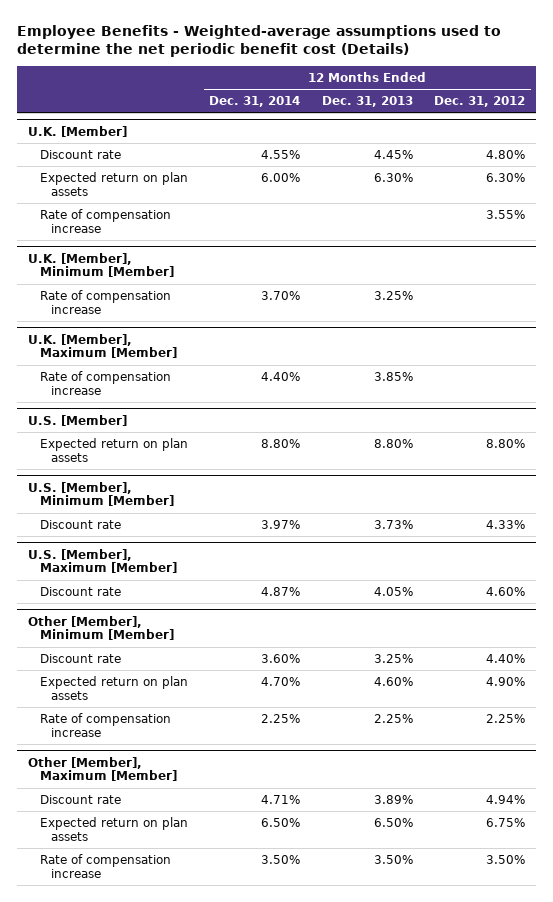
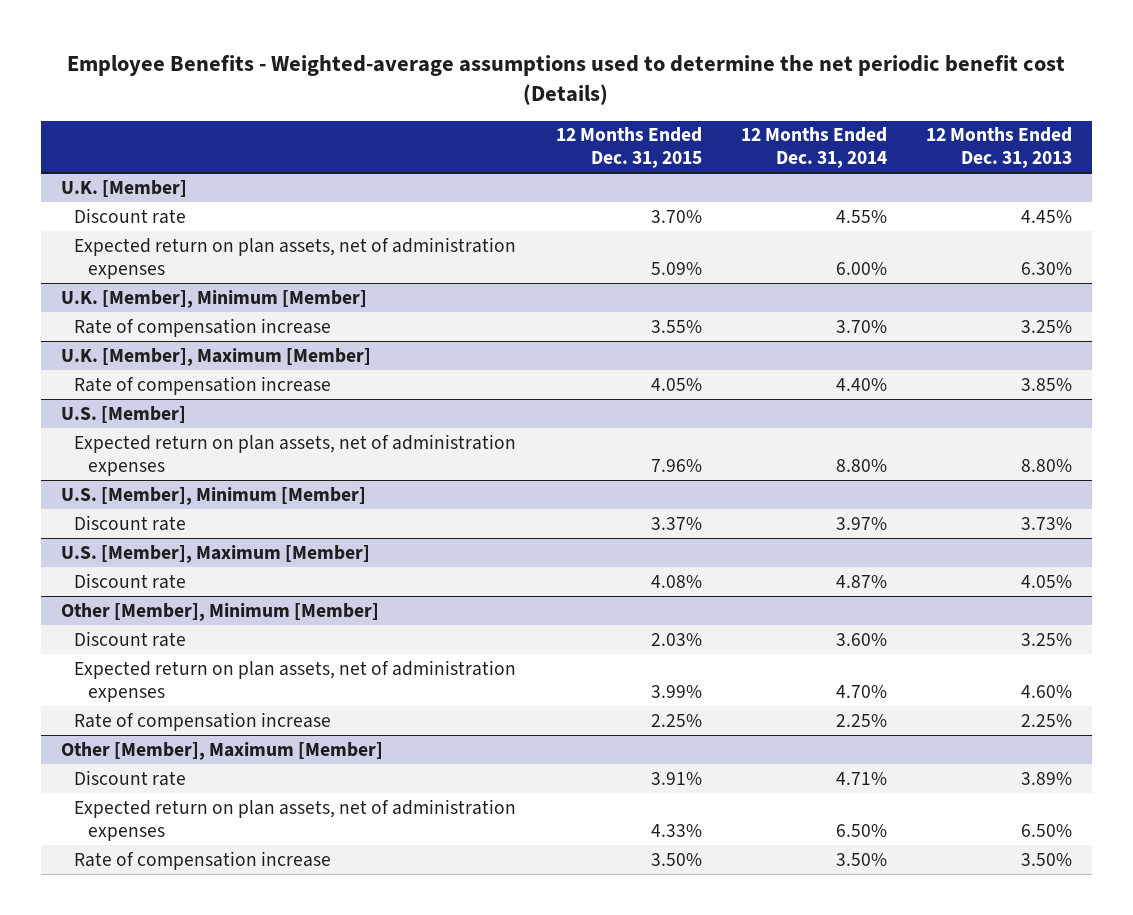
- | 12 Months Ended Dec. 31, 2014 | 12 Months Ended Dec. 31, 2013 | 12 Months Ended Dec. 31, 2012
+ | 12 Months Ended Dec. 31, 2015 | 12 Months Ended Dec. 31, 2014 | 12 Months Ended Dec. 31, 2013
@ U.K. [Member]
- Expected return on plan assets | 6.00% | 6.30% | 6.30%
- Rate of compensation increase | | | 3.55%
+ Expected return on plan assets, net of administration expenses | 5.09% | 6.00% | 6.30%
@ U.S. [Member]
- Expected return on plan assets | 8.80% | 8.80% | 8.80%
+ Expected return on plan assets, net of administration expenses | 7.96% | 8.80% | 8.80%
@ Other [Member], Minimum [Member]
- Expected return on plan assets | 4.70% | 4.60% | 4.90%
+ Expected return on plan assets, net of administration expenses | 3.99% | 4.70% | 4.60%
@ Other [Member], Maximum [Member]
- Expected return on plan assets | 6.50% | 6.50% | 6.75%
+ Expected return on plan assets, net of administration expenses | 4.33% | 6.50% | 6.50%

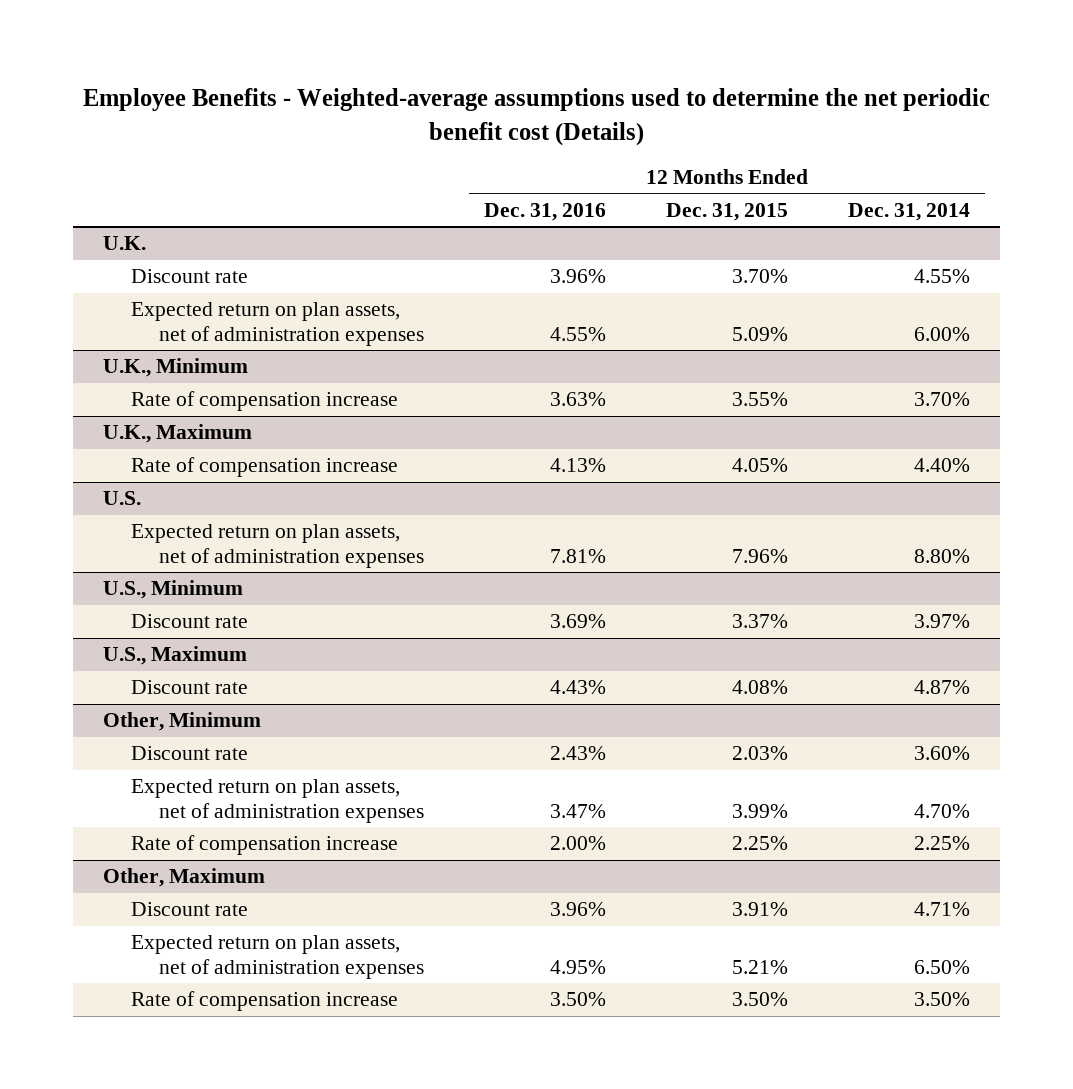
- | 12 Months Ended Dec. 31, 2015 | 12 Months Ended Dec. 31, 2014 | 12 Months Ended Dec. 31, 2013
+ | 12 Months Ended Dec. 31, 2016 | 12 Months Ended Dec. 31, 2015 | 12 Months Ended Dec. 31, 2014
- U.K. [Member]
+ U.K.
- U.K. [Member], Minimum [Member]
+ U.K., Minimum
- U.K. [Member], Maximum [Member]
+ U.K., Maximum
- U.S. [Member]
+ U.S.
- U.S. [Member], Minimum [Member]
+ U.S., Minimum
- U.S. [Member], Maximum [Member]
+ U.S., Maximum
- Other [Member], Minimum [Member]
+ Other, Minimum
- Other [Member], Maximum [Member]
+ Other, Maximum
- Expected return on plan assets, net of administration expenses | 4.33% | 6.50% | 6.50%
+ Expected return on plan assets, net of administration expenses | 4.95% | 5.21% | 6.50%

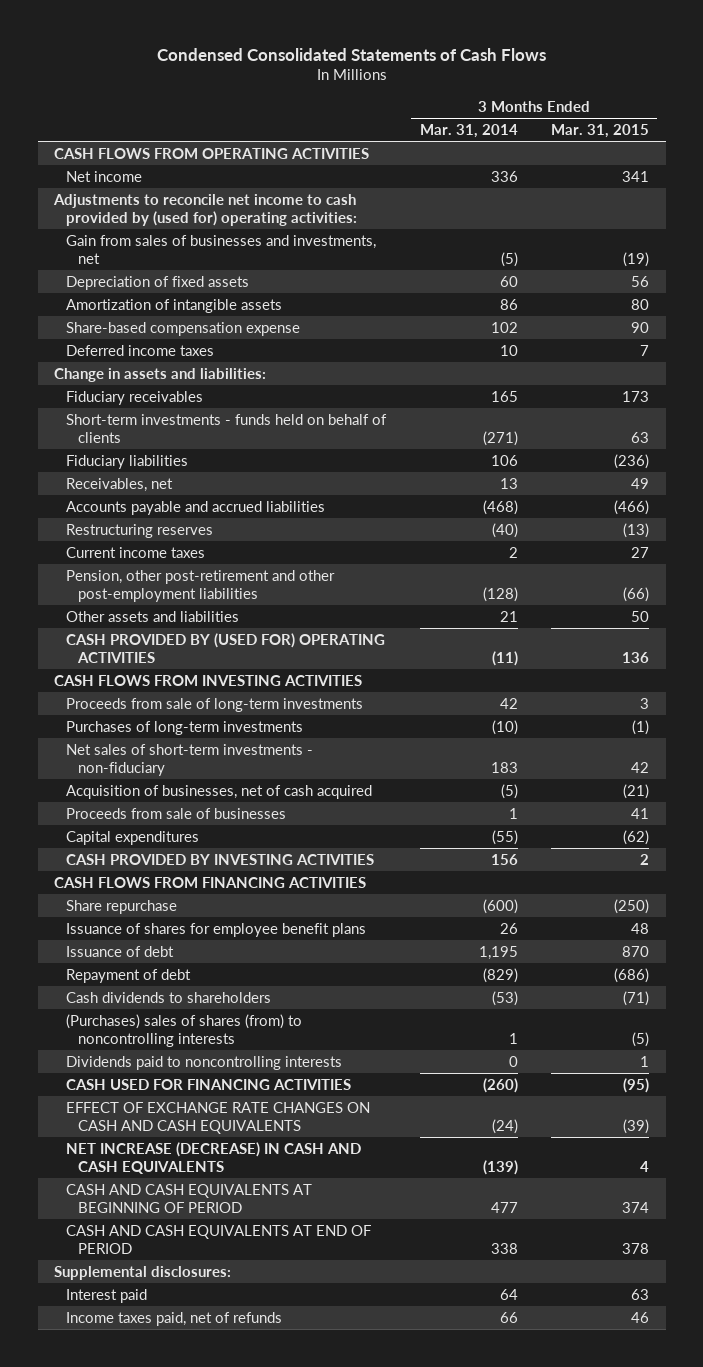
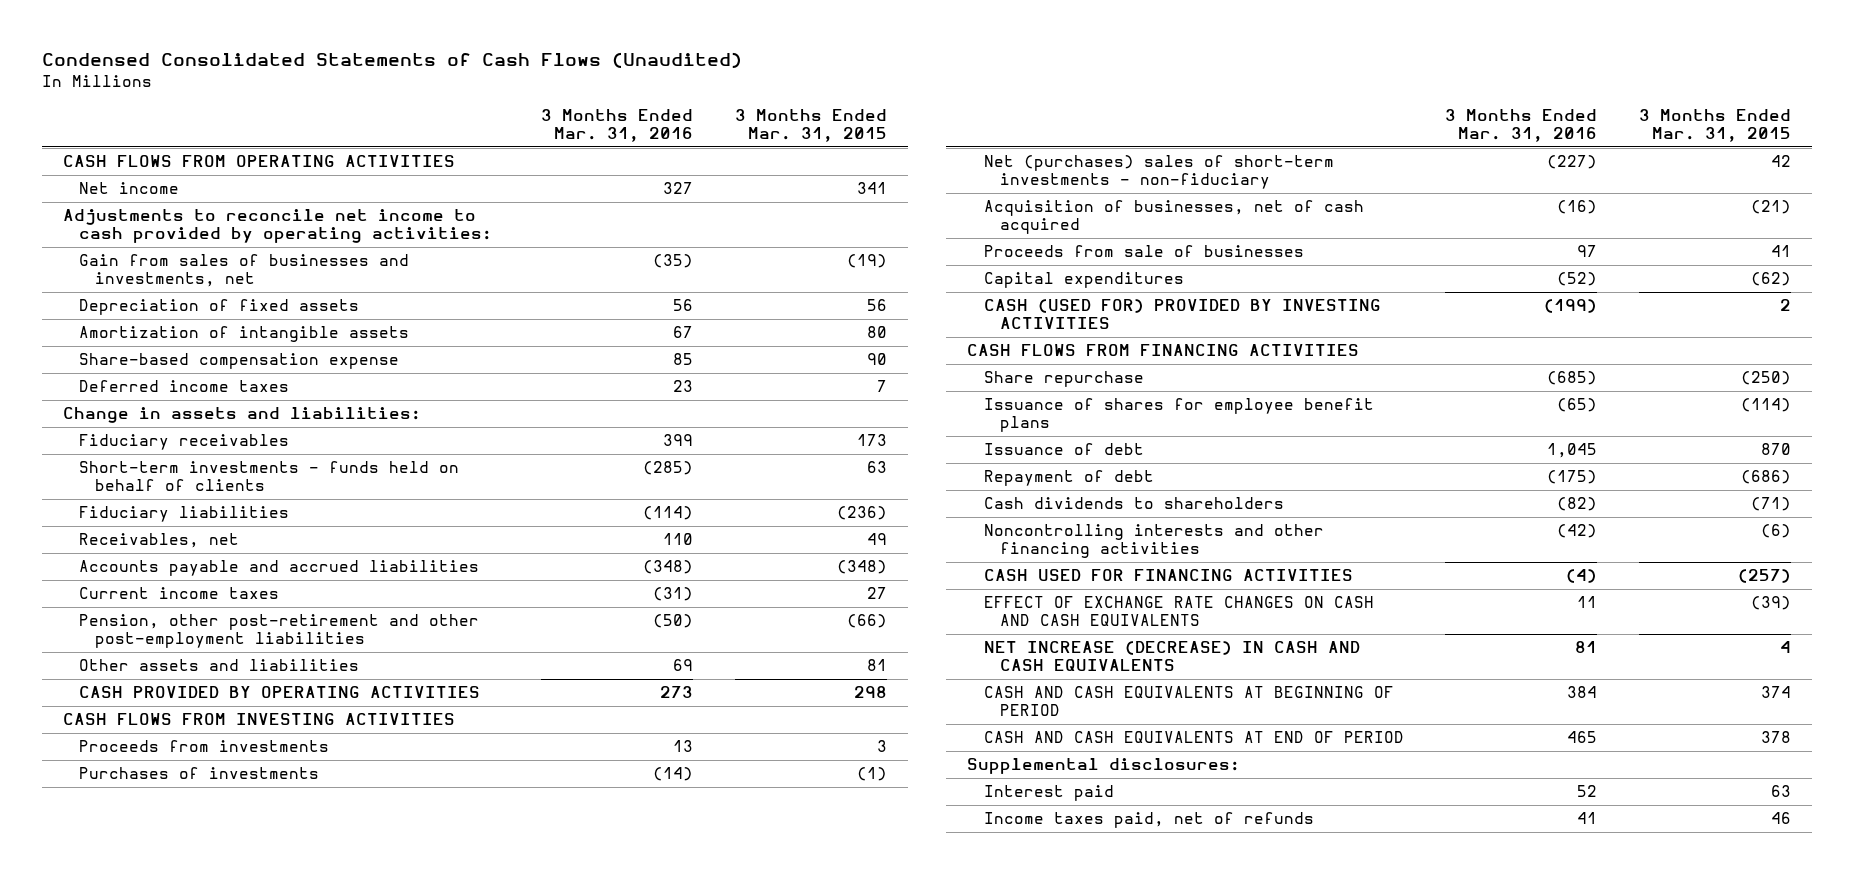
- Condensed Consolidated Statements of Cash Flows
+ Condensed Consolidated Statements of Cash Flows (Unaudited)
- | 3 Months Ended Mar. 31, 2014 | 3 Months Ended Mar. 31, 2015
+ | 3 Months Ended Mar. 31, 2016 | 3 Months Ended Mar. 31, 2015
- Adjustments to reconcile net income to cash provided by (used for) operating activities:
+ Adjustments to reconcile net income to cash provided by operating activities:
- Accounts payable and accrued liabilities | (468) | (466)
- Restructuring reserves | (40) | (13)
+ Accounts payable and accrued liabilities | (348) | (348)
- Other assets and liabilities | 21 | 50
- CASH PROVIDED BY (USED FOR) OPERATING ACTIVITIES | (11) | 136
+ Other assets and liabilities | 69 | 81
+ CASH PROVIDED BY OPERATING ACTIVITIES | 273 | 298
- Proceeds from sale of long-term investments | 42 | 3
- Purchases of long-term investments | (10) | (1)
- Net sales of short-term investments - non-fiduciary | 183 | 42
+ Proceeds from investments | 13 | 3
+ Purchases of investments | (14) | (1)
+ Net (purchases) sales of short-term investments - non-fiduciary | (227) | 42
- CASH PROVIDED BY INVESTING ACTIVITIES | 156 | 2
+ CASH (USED FOR) PROVIDED BY INVESTING ACTIVITIES | (199) | 2
- Issuance of shares for employee benefit plans | 26 | 48
+ Issuance of shares for employee benefit plans | (65) | (114)
- (Purchases) sales of shares (from) to noncontrolling interests | 1 | (5)
- Dividends paid to noncontrolling interests | 0 | 1
- CASH USED FOR FINANCING ACTIVITIES | (260) | (95)
+ Noncontrolling interests and other financing activities | (42) | (6)
+ CASH USED FOR FINANCING ACTIVITIES | (4) | (257)

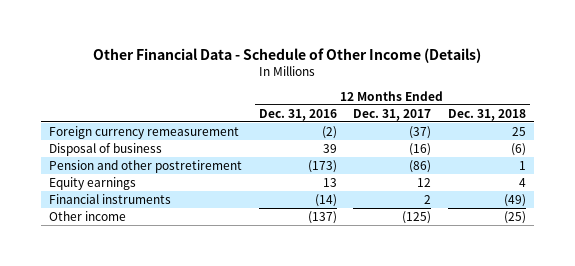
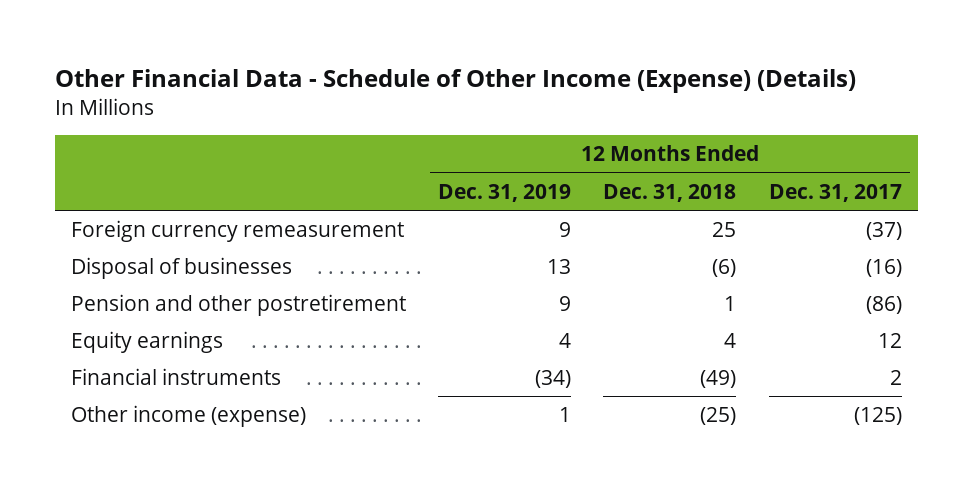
- Other Financial Data - Schedule of Other Income (Details)
+ Other Financial Data - Schedule of Other Income (Expense) (Details)
- | 12 Months Ended Dec. 31, 2016 | 12 Months Ended Dec. 31, 2017 | 12 Months Ended Dec. 31, 2018
+ | 12 Months Ended Dec. 31, 2019 | 12 Months Ended Dec. 31, 2018 | 12 Months Ended Dec. 31, 2017
- Disposal of business | 39 | (16) | (6)
+ Disposal of businesses | 13 | (6) | (16)
- Other income | (137) | (125) | (25)
+ Other income (expense) | 1 | (25) | (125)

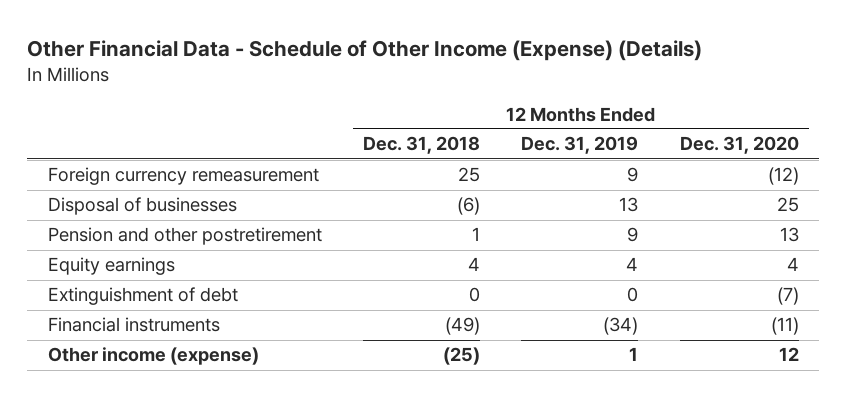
- | 12 Months Ended Dec. 31, 2019 | 12 Months Ended Dec. 31, 2018 | 12 Months Ended Dec. 31, 2017
+ | 12 Months Ended Dec. 31, 2018 | 12 Months Ended Dec. 31, 2019 | 12 Months Ended Dec. 31, 2020
+ Extinguishment of debt | 0 | 0 | (7)

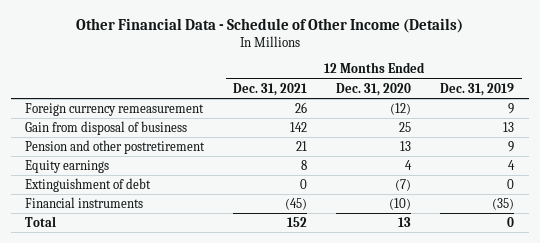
- Other Financial Data - Schedule of Other Income (Expense) (Details)
+ Other Financial Data - Schedule of Other Income (Details)
- | 12 Months Ended Dec. 31, 2018 | 12 Months Ended Dec. 31, 2019 | 12 Months Ended Dec. 31, 2020
+ | 12 Months Ended Dec. 31, 2021 | 12 Months Ended Dec. 31, 2020 | 12 Months Ended Dec. 31, 2019
- Disposal of businesses | (6) | 13 | 25
+ Gain from disposal of business | 142 | 25 | 13
- Financial instruments | (49) | (34) | (11)
- Other income (expense) | (25) | 1 | 12
+ Financial instruments | (45) | (10) | (35)
+ Total | 152 | 13 | 0

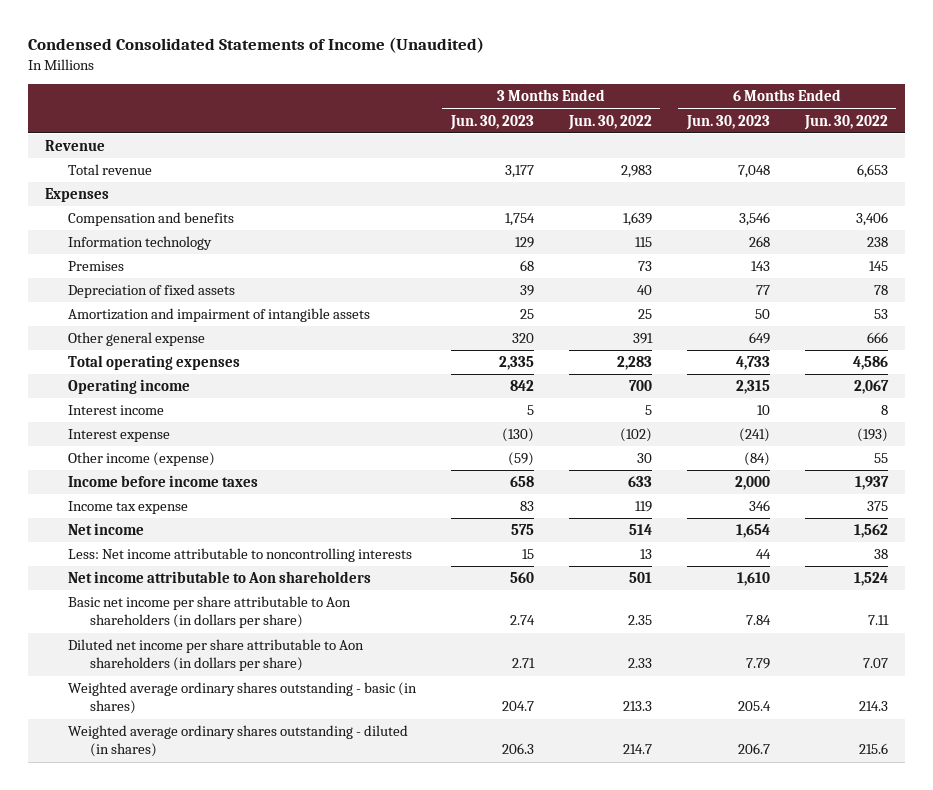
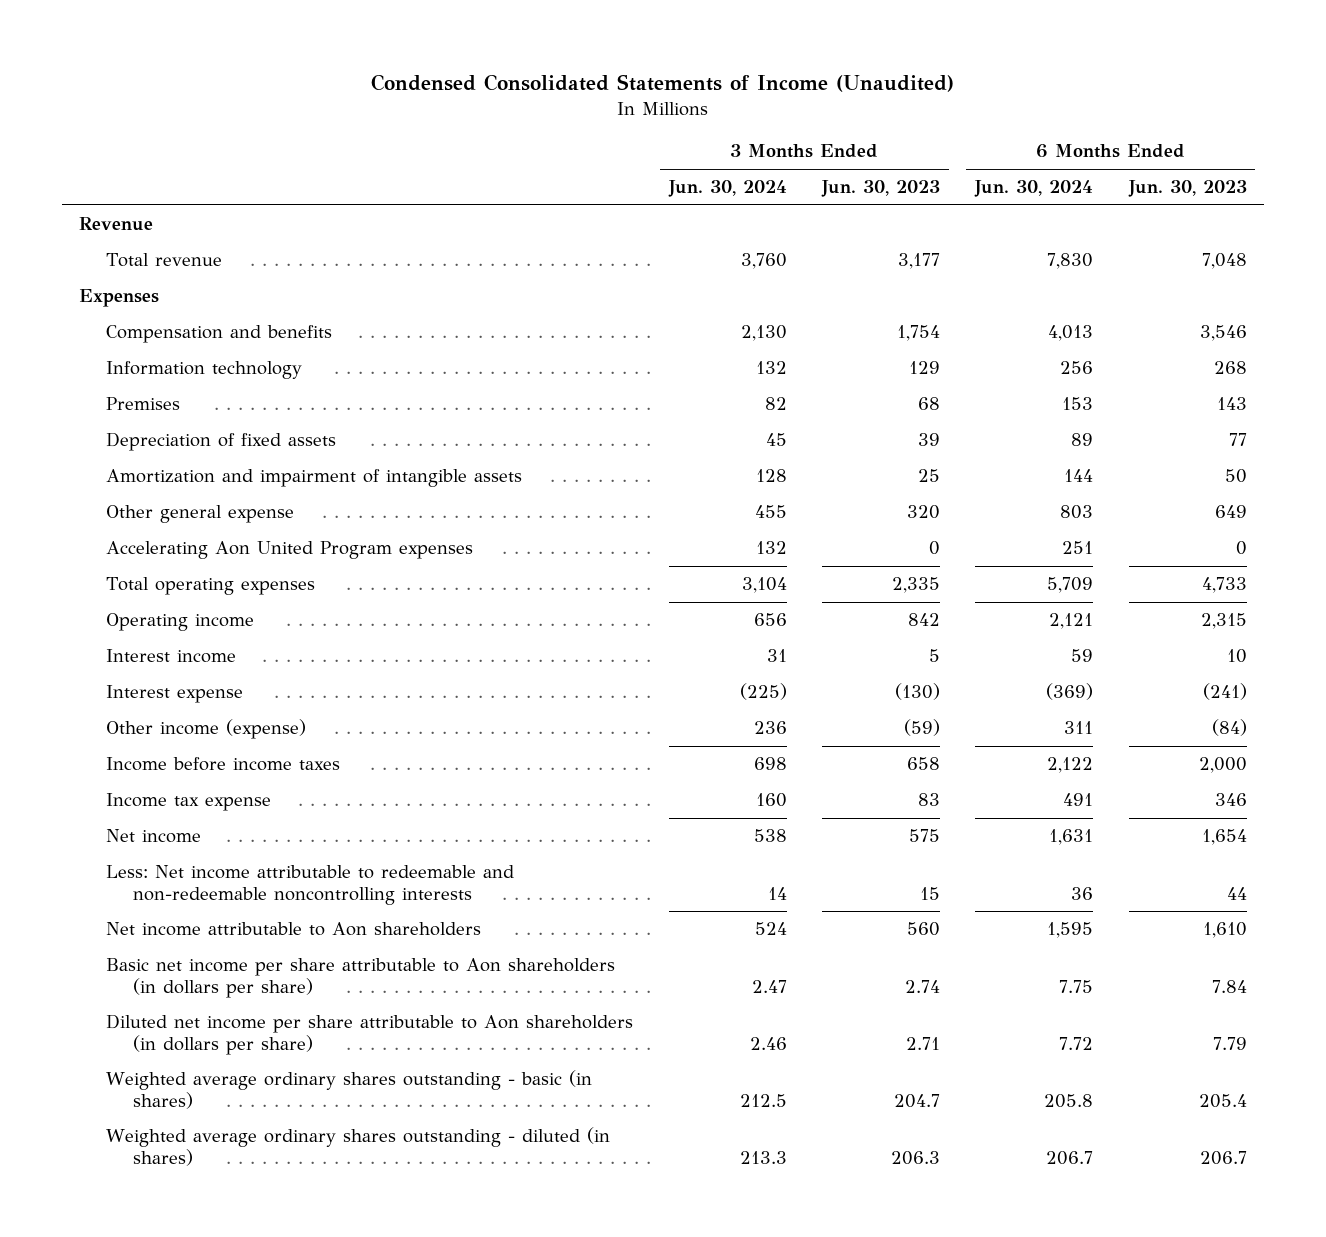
- | 3 Months Ended Jun. 30, 2023 | 3 Months Ended Jun. 30, 2022 | 6 Months Ended Jun. 30, 2023 | 6 Months Ended Jun. 30, 2022
+ | 3 Months Ended Jun. 30, 2024 | 3 Months Ended Jun. 30, 2023 | 6 Months Ended Jun. 30, 2024 | 6 Months Ended Jun. 30, 2023
+ Accelerating Aon United Program expenses | 132 | 0 | 251 | 0
- Less: Net income attributable to noncontrolling interests | 15 | 13 | 44 | 38
+ Less: Net income attributable to redeemable and non-redeemable noncontrolling interests | 14 | 15 | 36 | 44

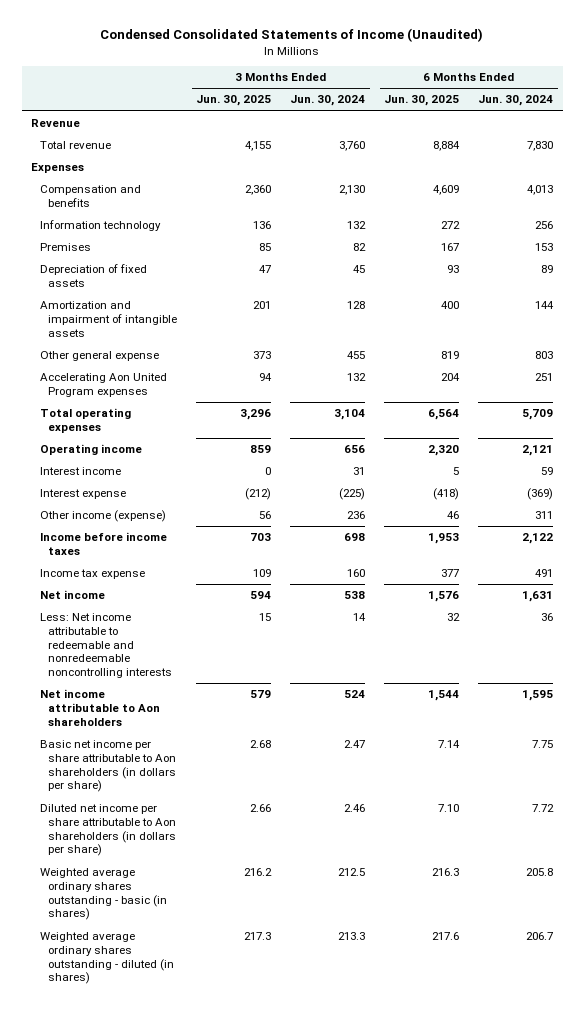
- | 3 Months Ended Jun. 30, 2024 | 3 Months Ended Jun. 30, 2023 | 6 Months Ended Jun. 30, 2024 | 6 Months Ended Jun. 30, 2023
+ | 3 Months Ended Jun. 30, 2025 | 3 Months Ended Jun. 30, 2024 | 6 Months Ended Jun. 30, 2025 | 6 Months Ended Jun. 30, 2024
- Less: Net income attributable to redeemable and non-redeemable noncontrolling interests | 14 | 15 | 36 | 44
+ Less: Net income attributable to redeemable and nonredeemable noncontrolling interests | 15 | 14 | 32 | 36

